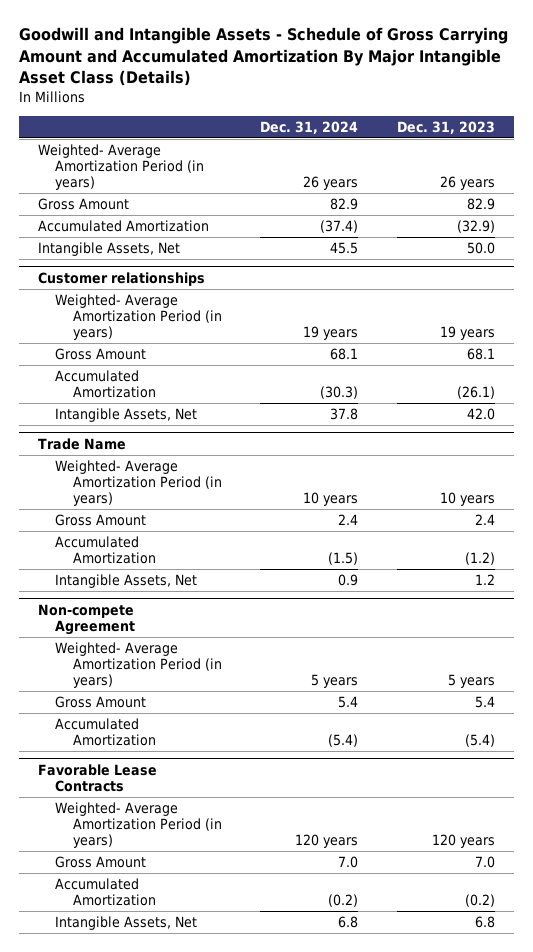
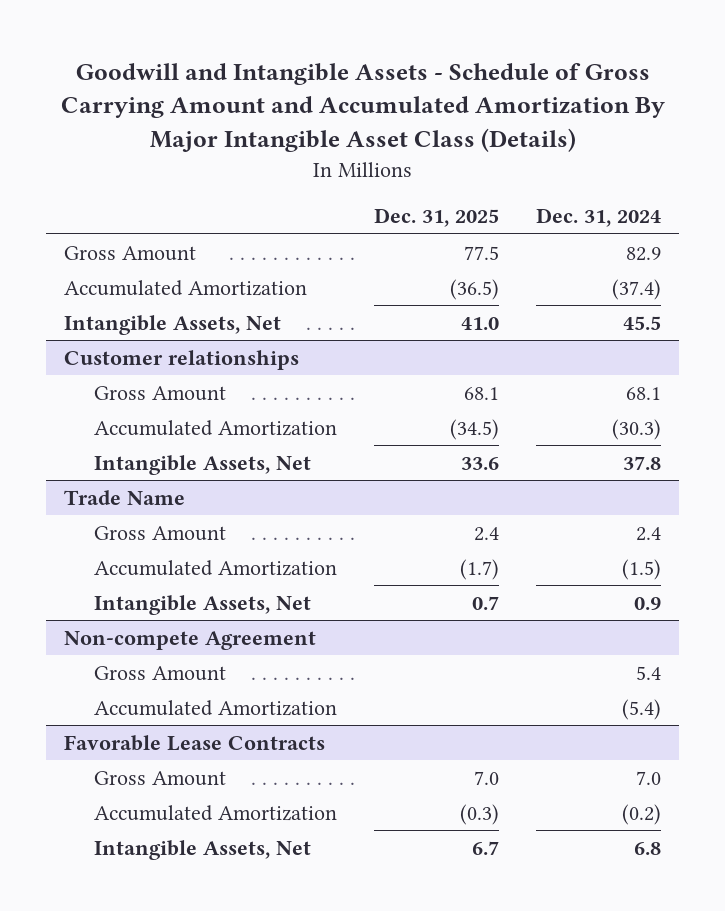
- | Dec. 31, 2024 | Dec. 31, 2023
+ | Dec. 31, 2025 | Dec. 31, 2024
- Weighted- Average Amortization Period (in years) | 26 years | 26 years
@ Customer relationships
- Weighted- Average Amortization Period (in years) | 19 years | 19 years
@ Trade Name
- Weighted- Average Amortization Period (in years) | 10 years | 10 years
@ Non-compete Agreement
- Weighted- Average Amortization Period (in years) | 5 years | 5 years
@ Favorable Lease Contracts
- Weighted- Average Amortization Period (in years) | 120 years | 120 years

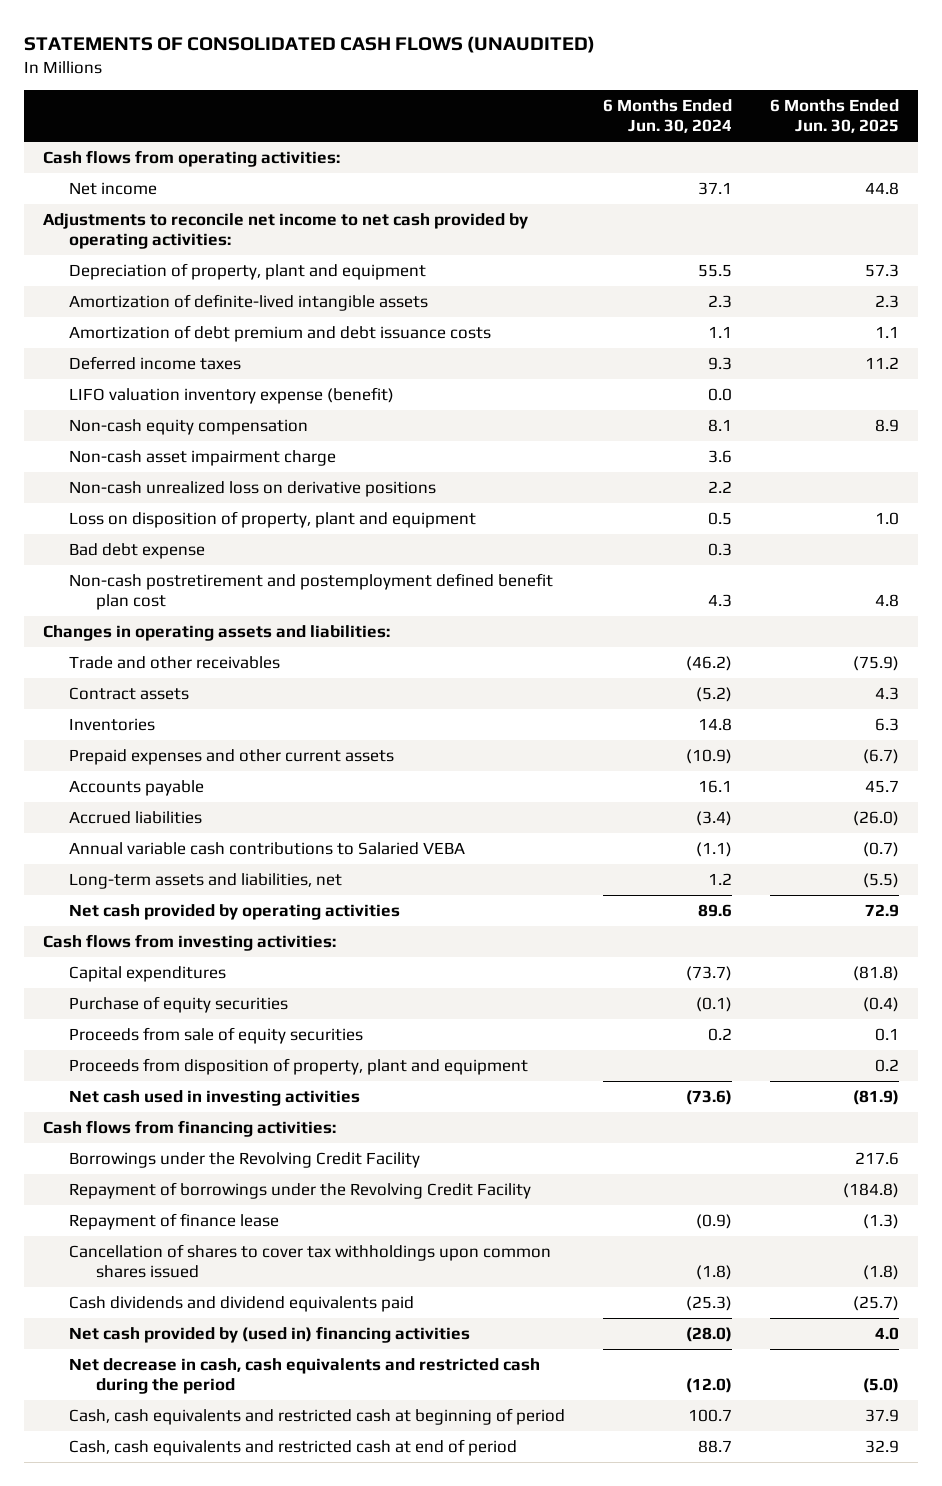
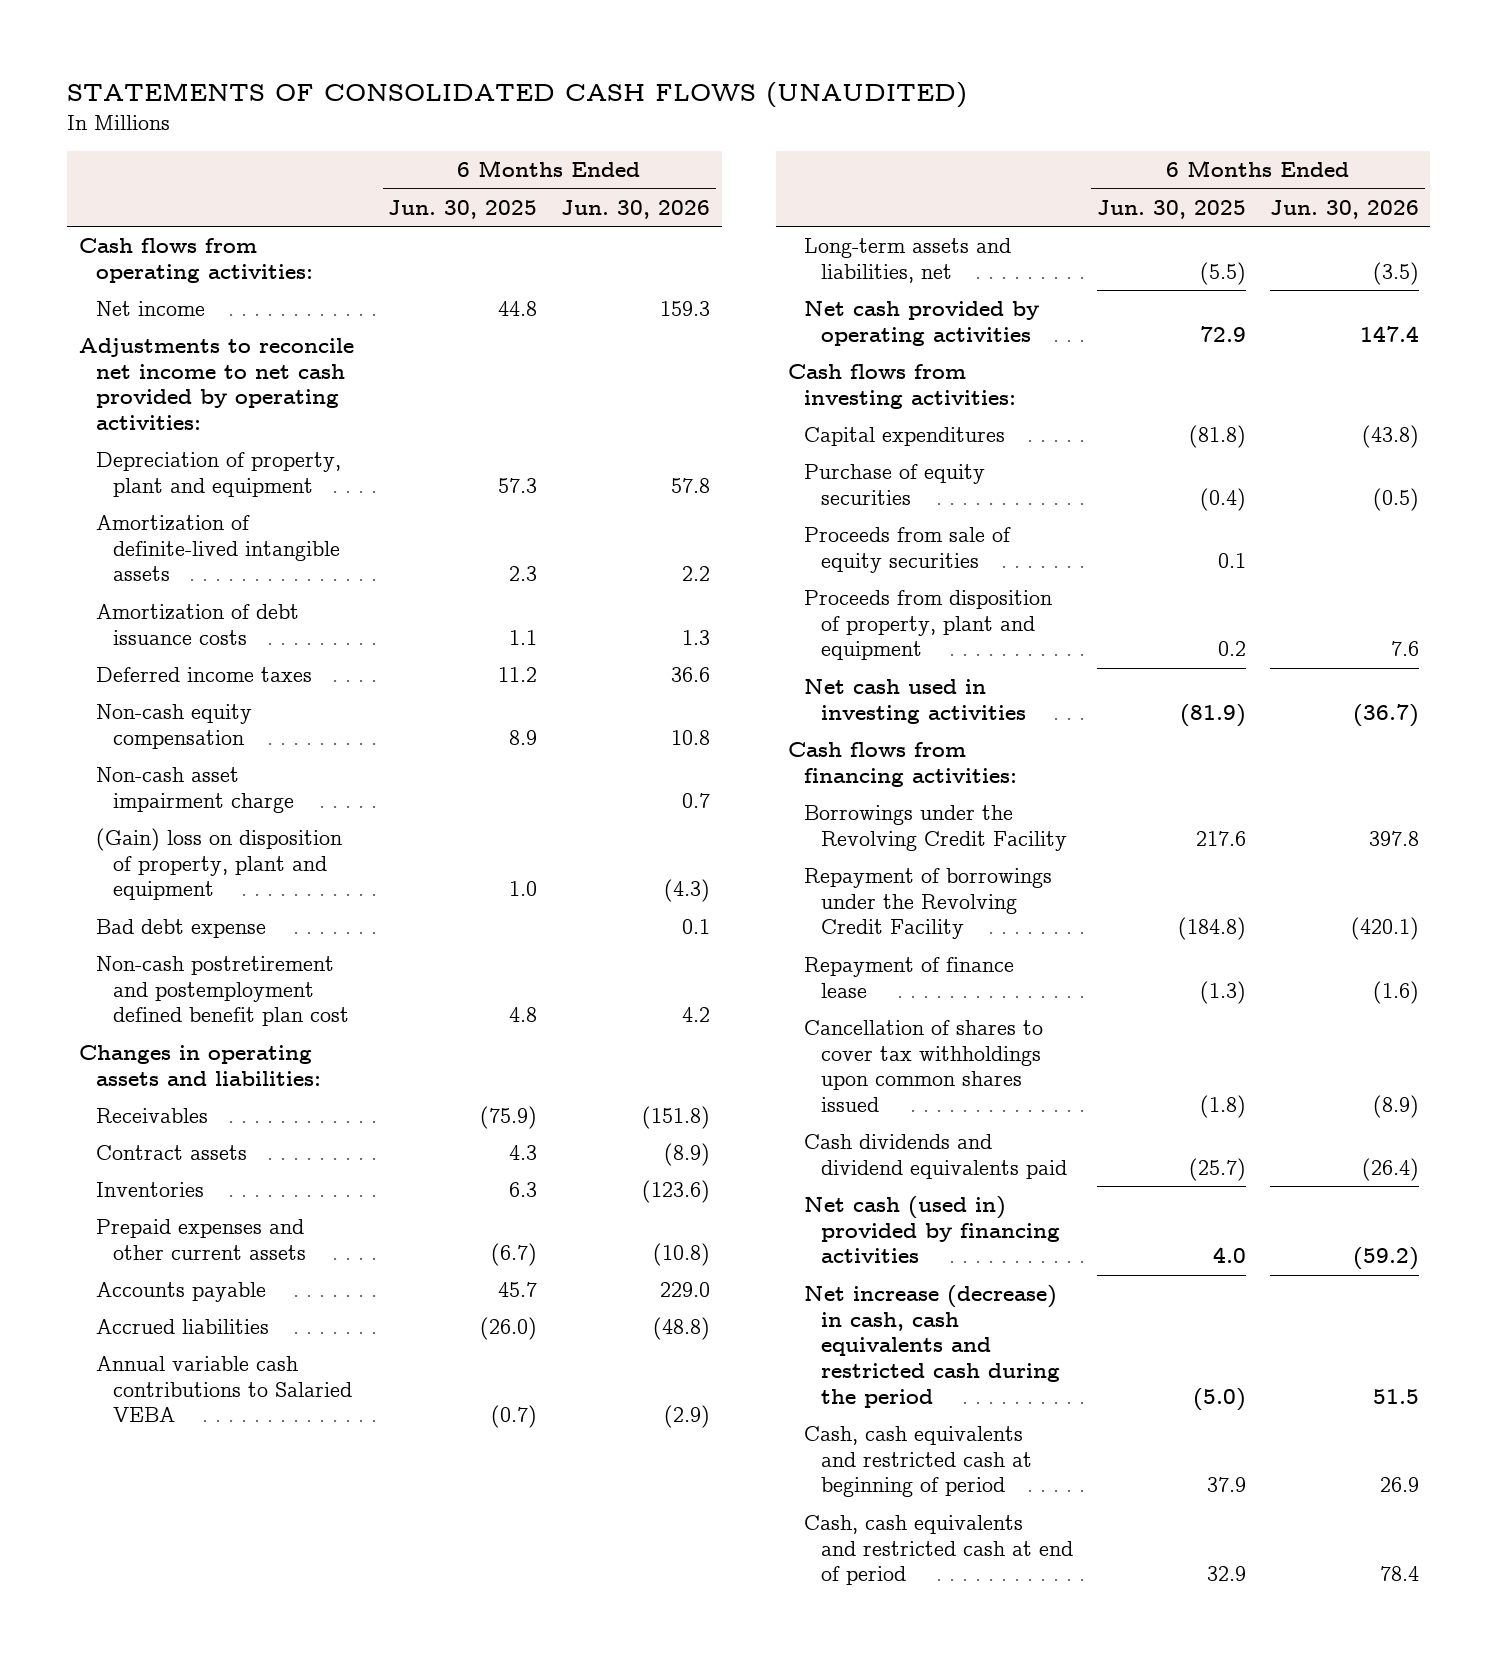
- | 6 Months Ended Jun. 30, 2024 | 6 Months Ended Jun. 30, 2025
+ | 6 Months Ended Jun. 30, 2025 | 6 Months Ended Jun. 30, 2026
- Amortization of debt premium and debt issuance costs | 1.1 | 1.1
+ Amortization of debt issuance costs | 1.1 | 1.3
- LIFO valuation inventory expense (benefit) | 0.0 |
- Non-cash unrealized loss on derivative positions | 2.2 |
- Loss on disposition of property, plant and equipment | 0.5 | 1.0
+ (Gain) loss on disposition of property, plant and equipment | 1.0 | (4.3)
- Trade and other receivables | (46.2) | (75.9)
+ Receivables | (75.9) | (151.8)
- Net cash provided by (used in) financing activities | (28.0) | 4.0
- Net decrease in cash, cash equivalents and restricted cash during the period | (12.0) | (5.0)
+ Net cash (used in) provided by financing activities | 4.0 | (59.2)
+ Net increase (decrease) in cash, cash equivalents and restricted cash during the period | (5.0) | 51.5

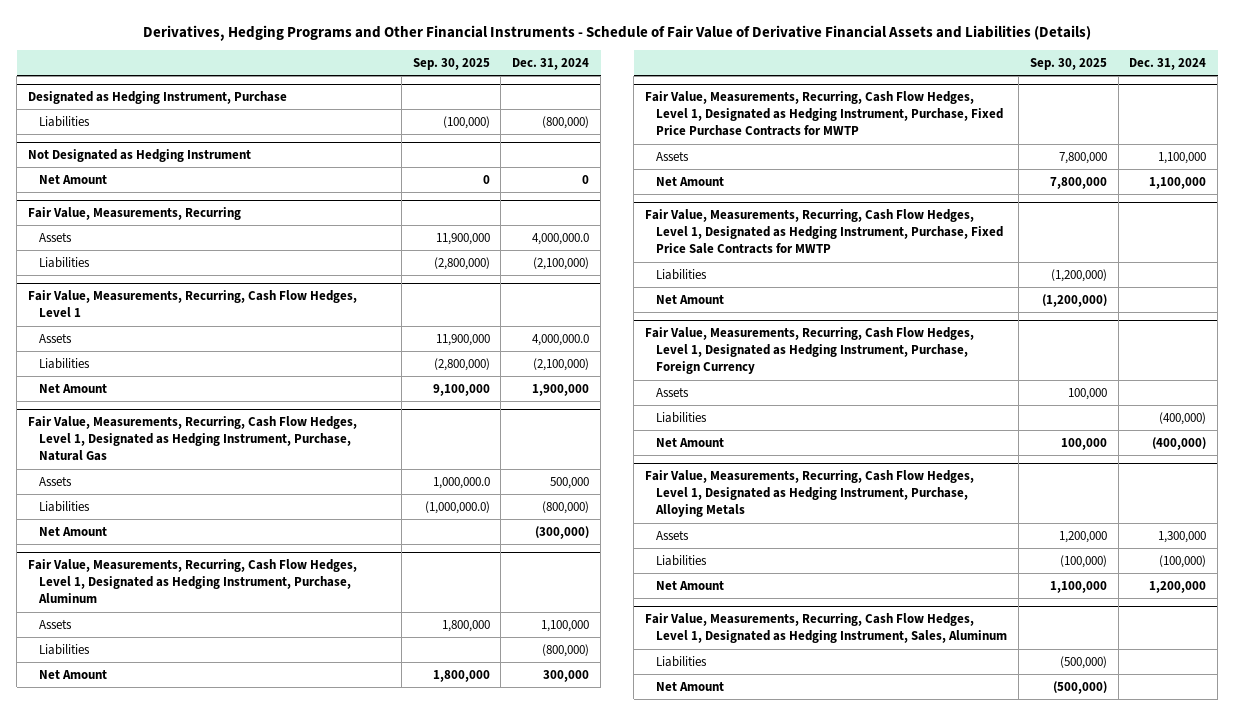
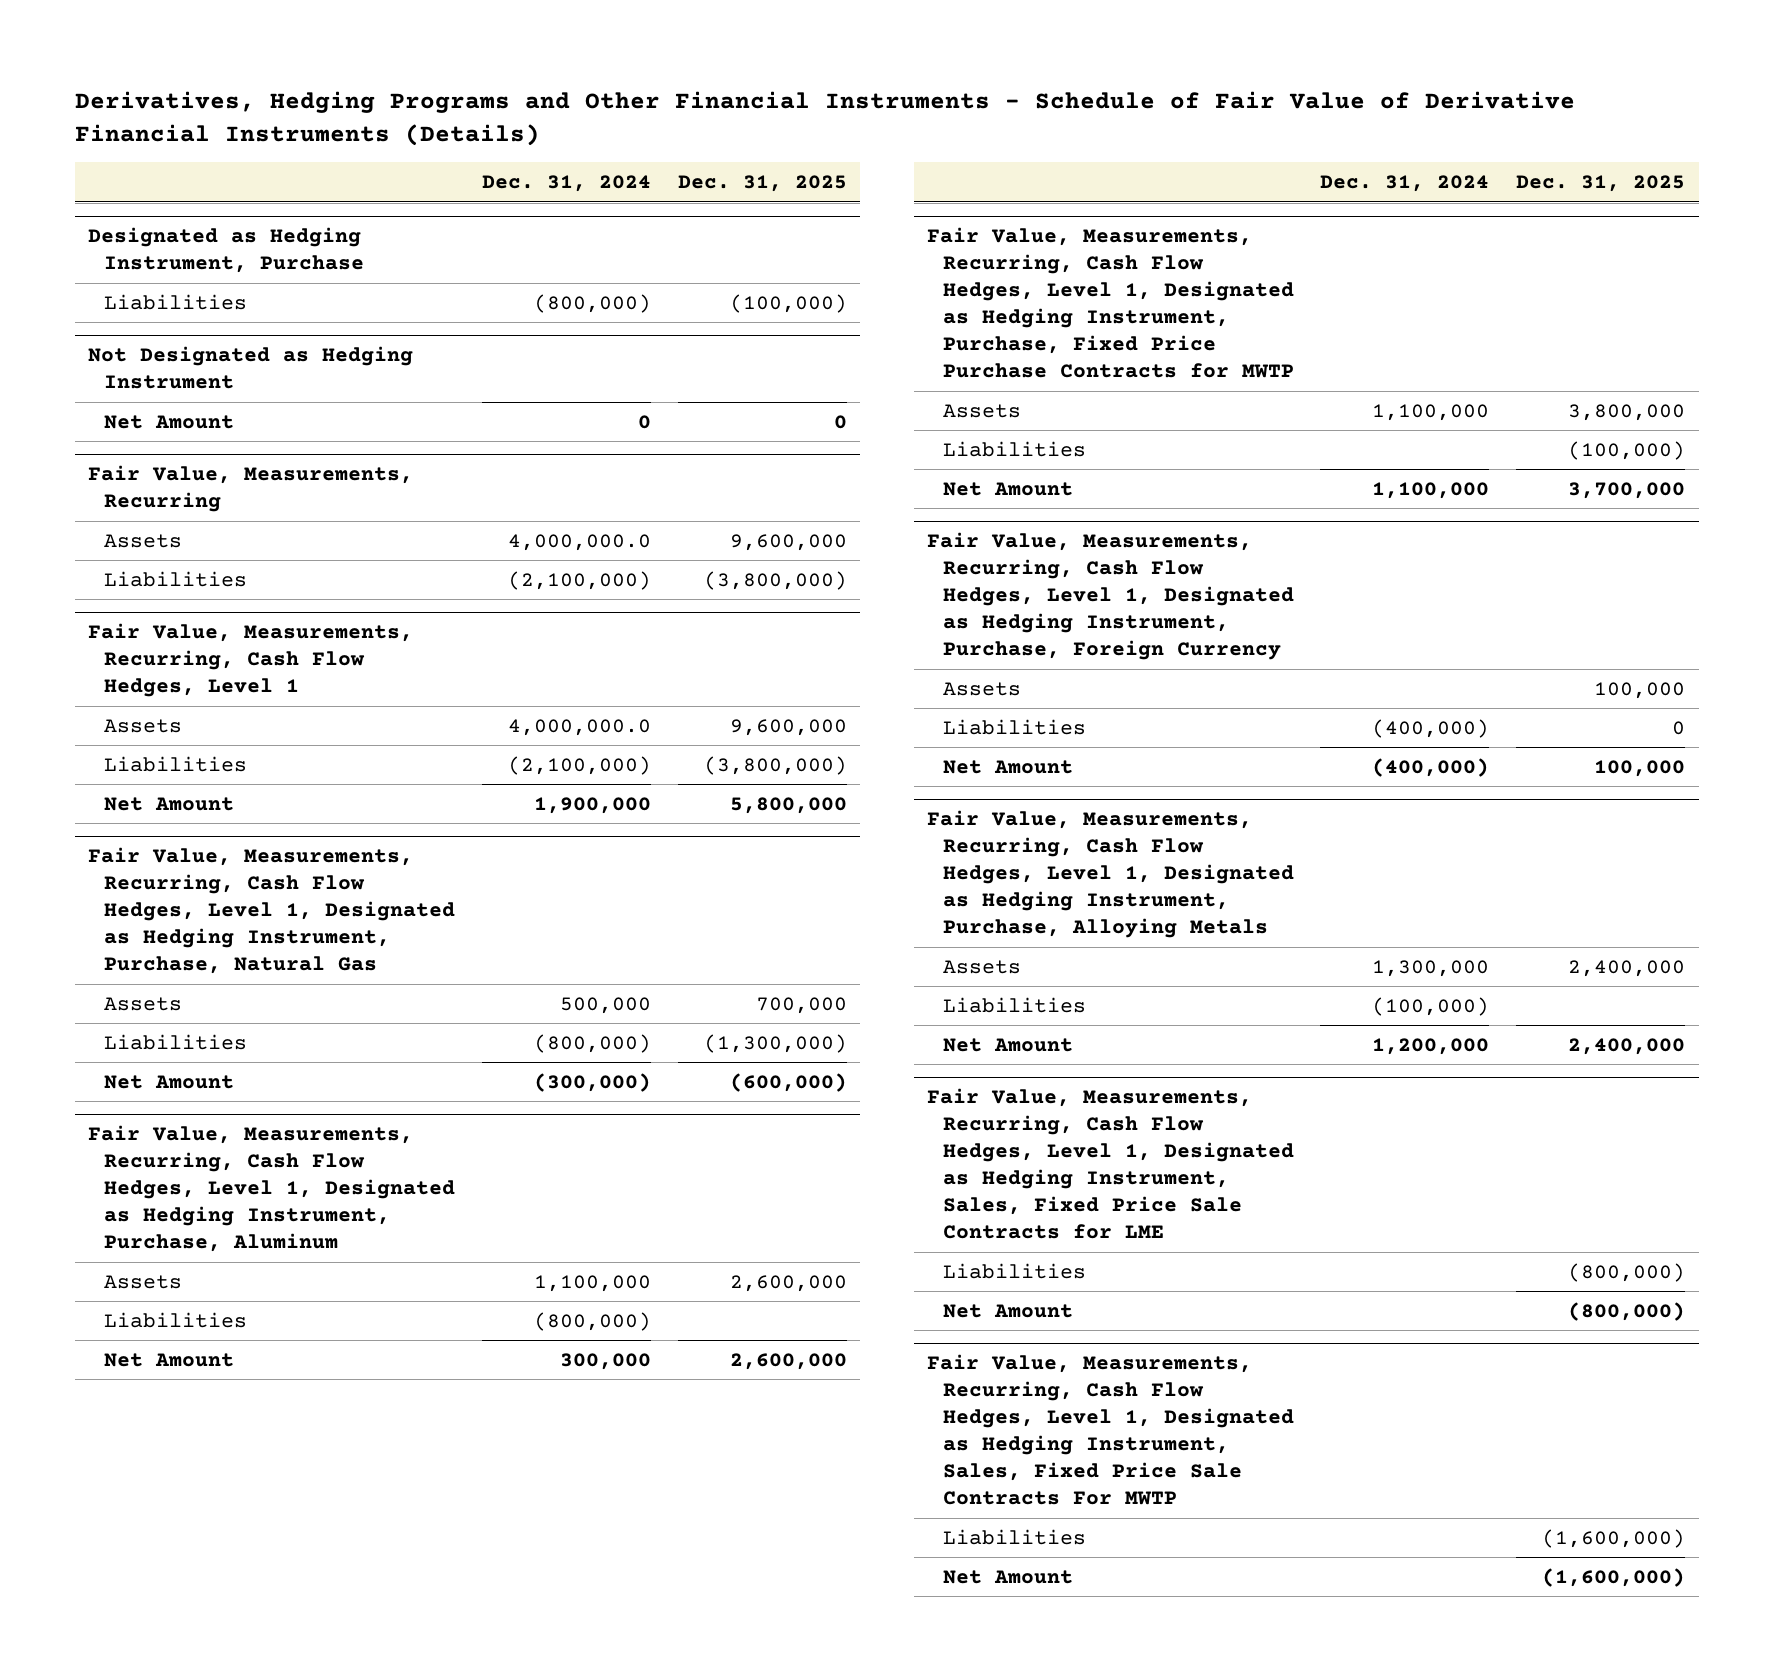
- Derivatives, Hedging Programs and Other Financial Instruments - Schedule of Fair Value of Derivative Financial Assets and Liabilities (Details)
+ Derivatives, Hedging Programs and Other Financial Instruments - Schedule of Fair Value of Derivative Financial Instruments (Details)
- | Sep. 30, 2025 | Dec. 31, 2024
+ | Dec. 31, 2024 | Dec. 31, 2025
- Fair Value, Measurements, Recurring, Cash Flow Hedges, Level 1, Designated as Hedging Instrument, Purchase, Fixed Price Sale Contracts for MWTP
- Net Amount | (1,200,000) |
@ Fair Value, Measurements, Recurring, Cash Flow Hedges, Level 1, Designated as Hedging Instrument, Purchase, Fixed Price Purchase Contracts for MWTP
moved down: Net Amount | 1,100,000 | 3,700,000
- Fair Value, Measurements, Recurring, Cash Flow Hedges, Level 1, Designated as Hedging Instrument, Sales, Aluminum
+ Fair Value, Measurements, Recurring, Cash Flow Hedges, Level 1, Designated as Hedging Instrument, Sales, Fixed Price Sale Contracts for LME
+ Fair Value, Measurements, Recurring, Cash Flow Hedges, Level 1, Designated as Hedging Instrument, Sales, Fixed Price Sale Contracts For MWTP
+ Liabilities | | (1,600,000)
+ Net Amount | | (1,600,000)

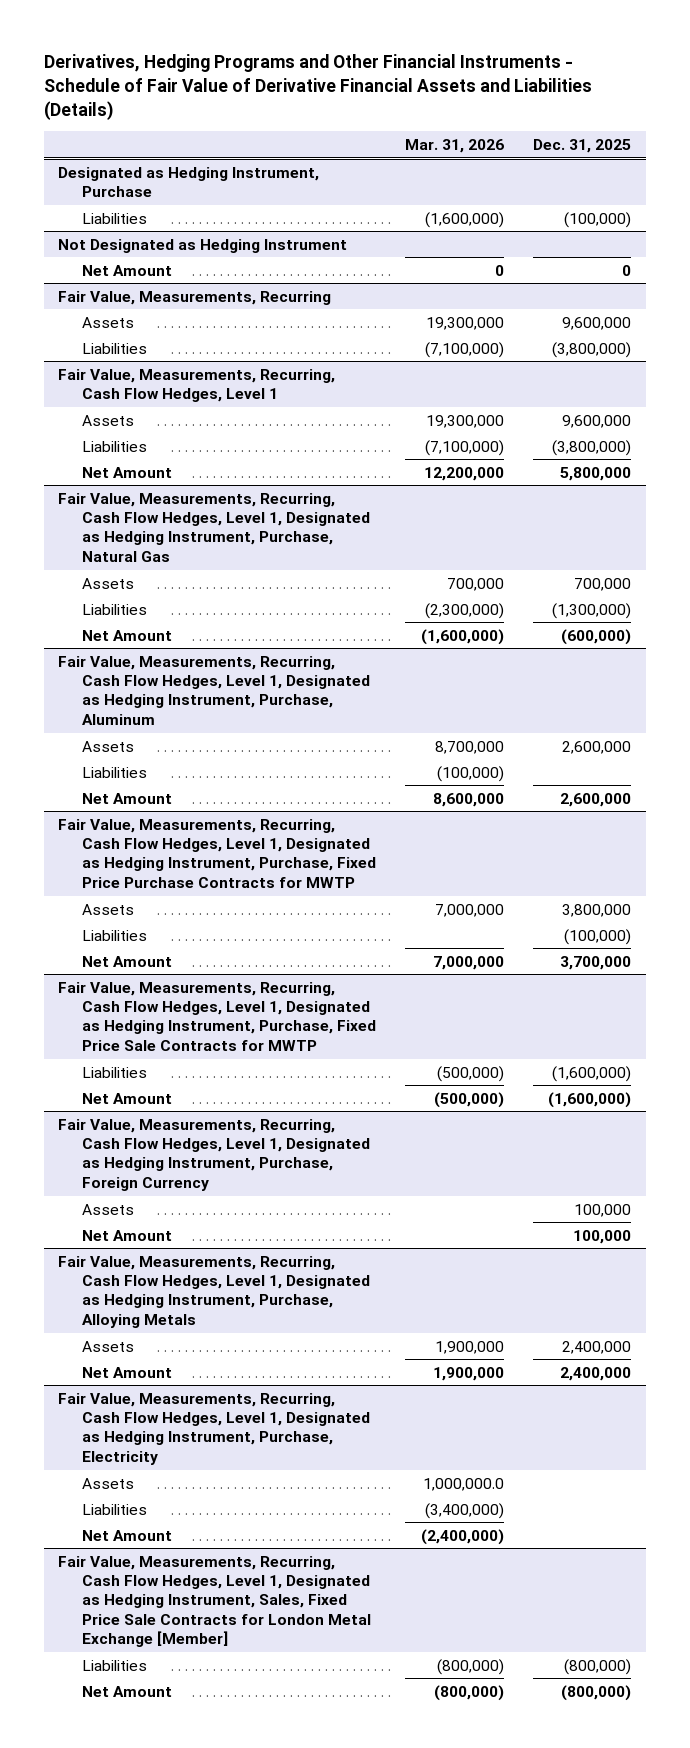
- Derivatives, Hedging Programs and Other Financial Instruments - Schedule of Fair Value of Derivative Financial Instruments (Details)
+ Derivatives, Hedging Programs and Other Financial Instruments - Schedule of Fair Value of Derivative Financial Assets and Liabilities (Details)
- | Dec. 31, 2024 | Dec. 31, 2025
+ | Mar. 31, 2026 | Dec. 31, 2025
+ Fair Value, Measurements, Recurring, Cash Flow Hedges, Level 1, Designated as Hedging Instrument, Purchase, Fixed Price Sale Contracts for MWTP
+ Liabilities | (500,000) | (1,600,000)
+ Net Amount | (500,000) | (1,600,000)
@ Fair Value, Measurements, Recurring, Cash Flow Hedges, Level 1, Designated as Hedging Instrument, Purchase, Foreign Currency
- Liabilities | (400,000) | 0
@ Fair Value, Measurements, Recurring, Cash Flow Hedges, Level 1, Designated as Hedging Instrument, Purchase, Alloying Metals
- Liabilities | (100,000) |
- Fair Value, Measurements, Recurring, Cash Flow Hedges, Level 1, Designated as Hedging Instrument, Sales, Fixed Price Sale Contracts for LME
+ Fair Value, Measurements, Recurring, Cash Flow Hedges, Level 1, Designated as Hedging Instrument, Purchase, Electricity
+ Assets | 1,000,000.0 |
+ Liabilities | (3,400,000) |
+ Net Amount | (2,400,000) |
+ Fair Value, Measurements, Recurring, Cash Flow Hedges, Level 1, Designated as Hedging Instrument, Sales, Fixed Price Sale Contracts for London Metal Exchange [Member]
- Fair Value, Measurements, Recurring, Cash Flow Hedges, Level 1, Designated as Hedging Instrument, Sales, Fixed Price Sale Contracts For MWTP
- Liabilities | | (1,600,000)
- Net Amount | | (1,600,000)

